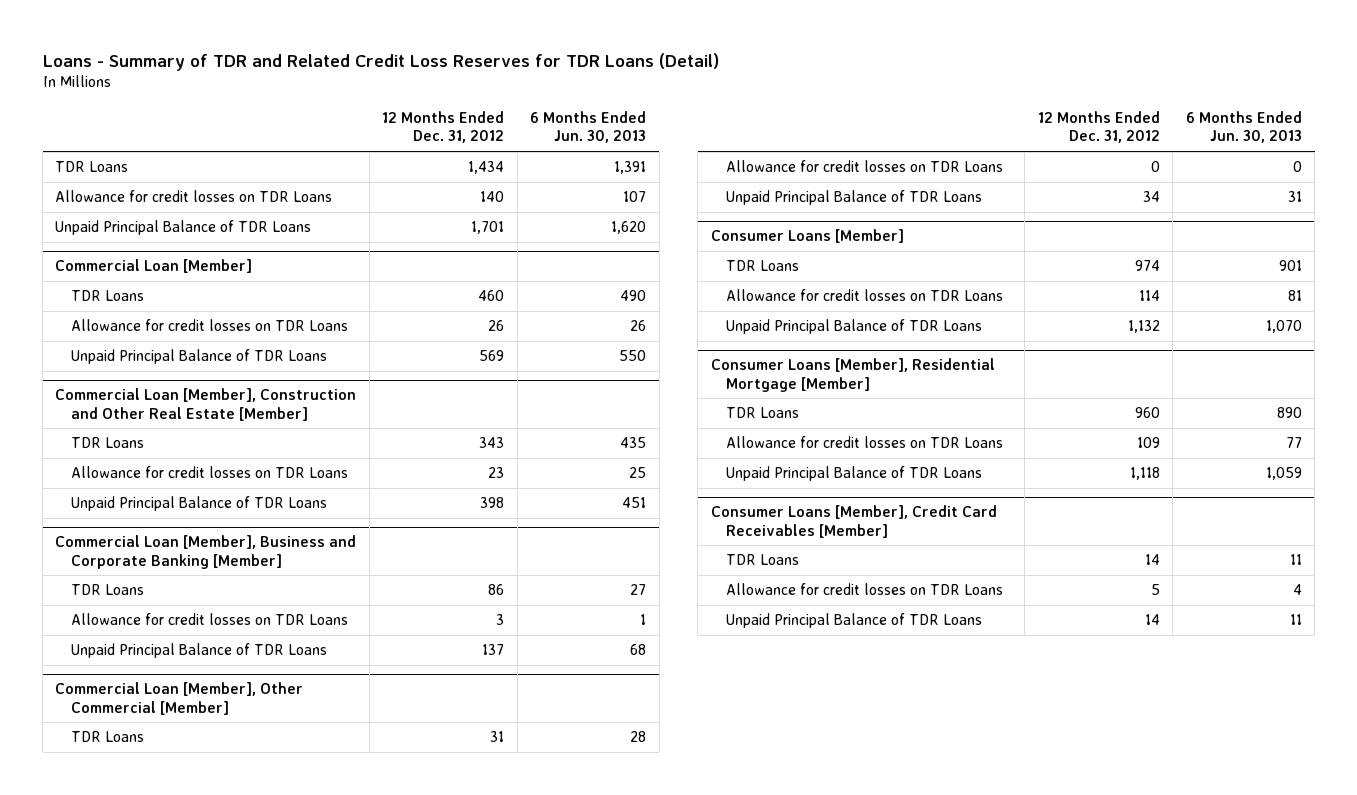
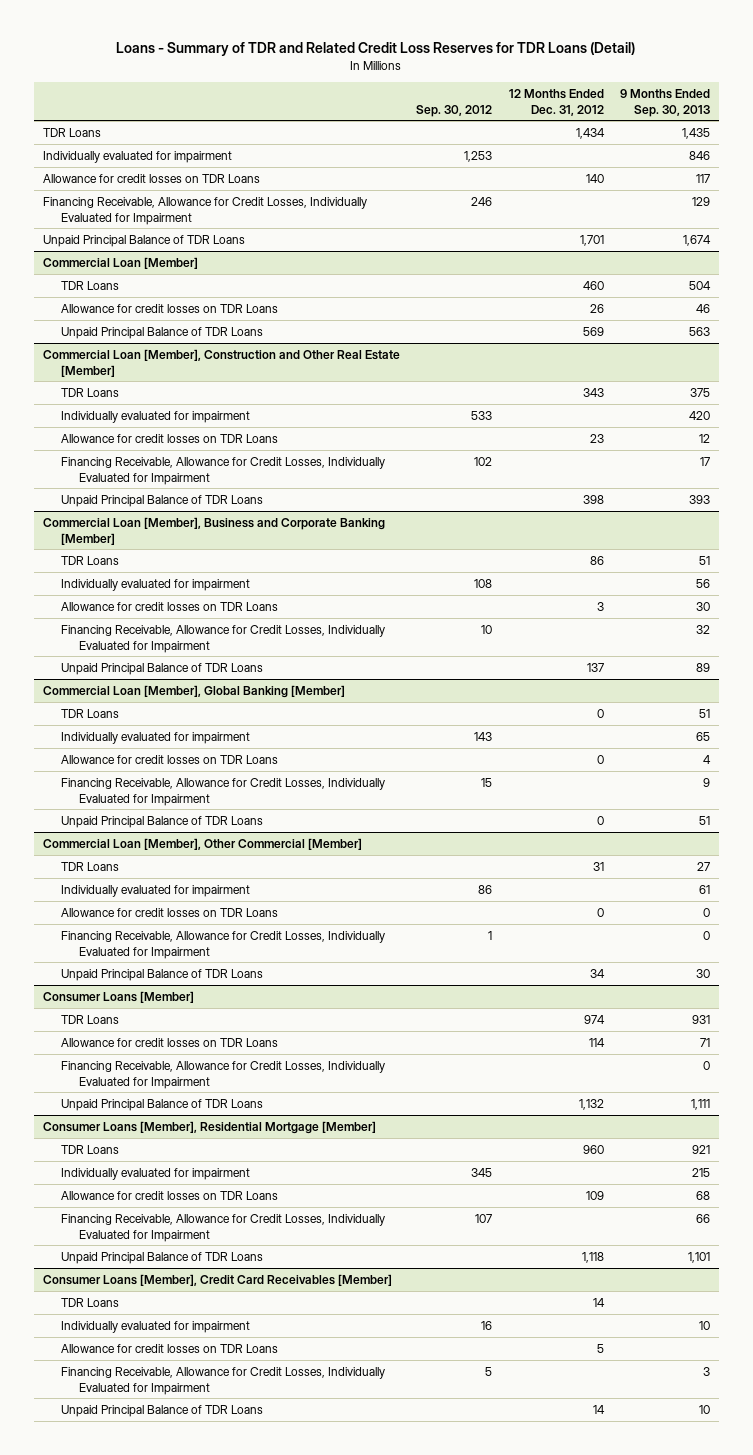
- | 12 Months Ended Dec. 31, 2012 | 6 Months Ended Jun. 30, 2013
+ | Sep. 30, 2012 | 12 Months Ended Dec. 31, 2012 | 9 Months Ended Sep. 30, 2013
+ Individually evaluated for impairment | 1,253 | | 846
+ Financing Receivable, Allowance for Credit Losses, Individually Evaluated for Impairment | 246 | | 129
@ Commercial Loan [Member], Construction and Other Real Estate [Member]
+ Individually evaluated for impairment | 533 | | 420
+ Financing Receivable, Allowance for Credit Losses, Individually Evaluated for Impairment | 102 | | 17
@ Commercial Loan [Member], Business and Corporate Banking [Member]
+ Individually evaluated for impairment | 108 | | 56
+ Financing Receivable, Allowance for Credit Losses, Individually Evaluated for Impairment | 10 | | 32
+ Commercial Loan [Member], Global Banking [Member]
+ TDR Loans | | 0 | 51
+ Individually evaluated for impairment | 143 | | 65
+ Allowance for credit losses on TDR Loans | | 0 | 4
+ Financing Receivable, Allowance for Credit Losses, Individually Evaluated for Impairment | 15 | | 9
+ Unpaid Principal Balance of TDR Loans | | 0 | 51
@ Commercial Loan [Member], Other Commercial [Member]
+ Individually evaluated for impairment | 86 | | 61
+ Financing Receivable, Allowance for Credit Losses, Individually Evaluated for Impairment | 1 | | 0
@ Consumer Loans [Member]
+ Financing Receivable, Allowance for Credit Losses, Individually Evaluated for Impairment | | | 0
@ Consumer Loans [Member], Residential Mortgage [Member]
+ Individually evaluated for impairment | 345 | | 215
+ Financing Receivable, Allowance for Credit Losses, Individually Evaluated for Impairment | 107 | | 66
@ Consumer Loans [Member], Credit Card Receivables [Member]
+ Individually evaluated for impairment | 16 | | 10
+ Financing Receivable, Allowance for Credit Losses, Individually Evaluated for Impairment | 5 | | 3

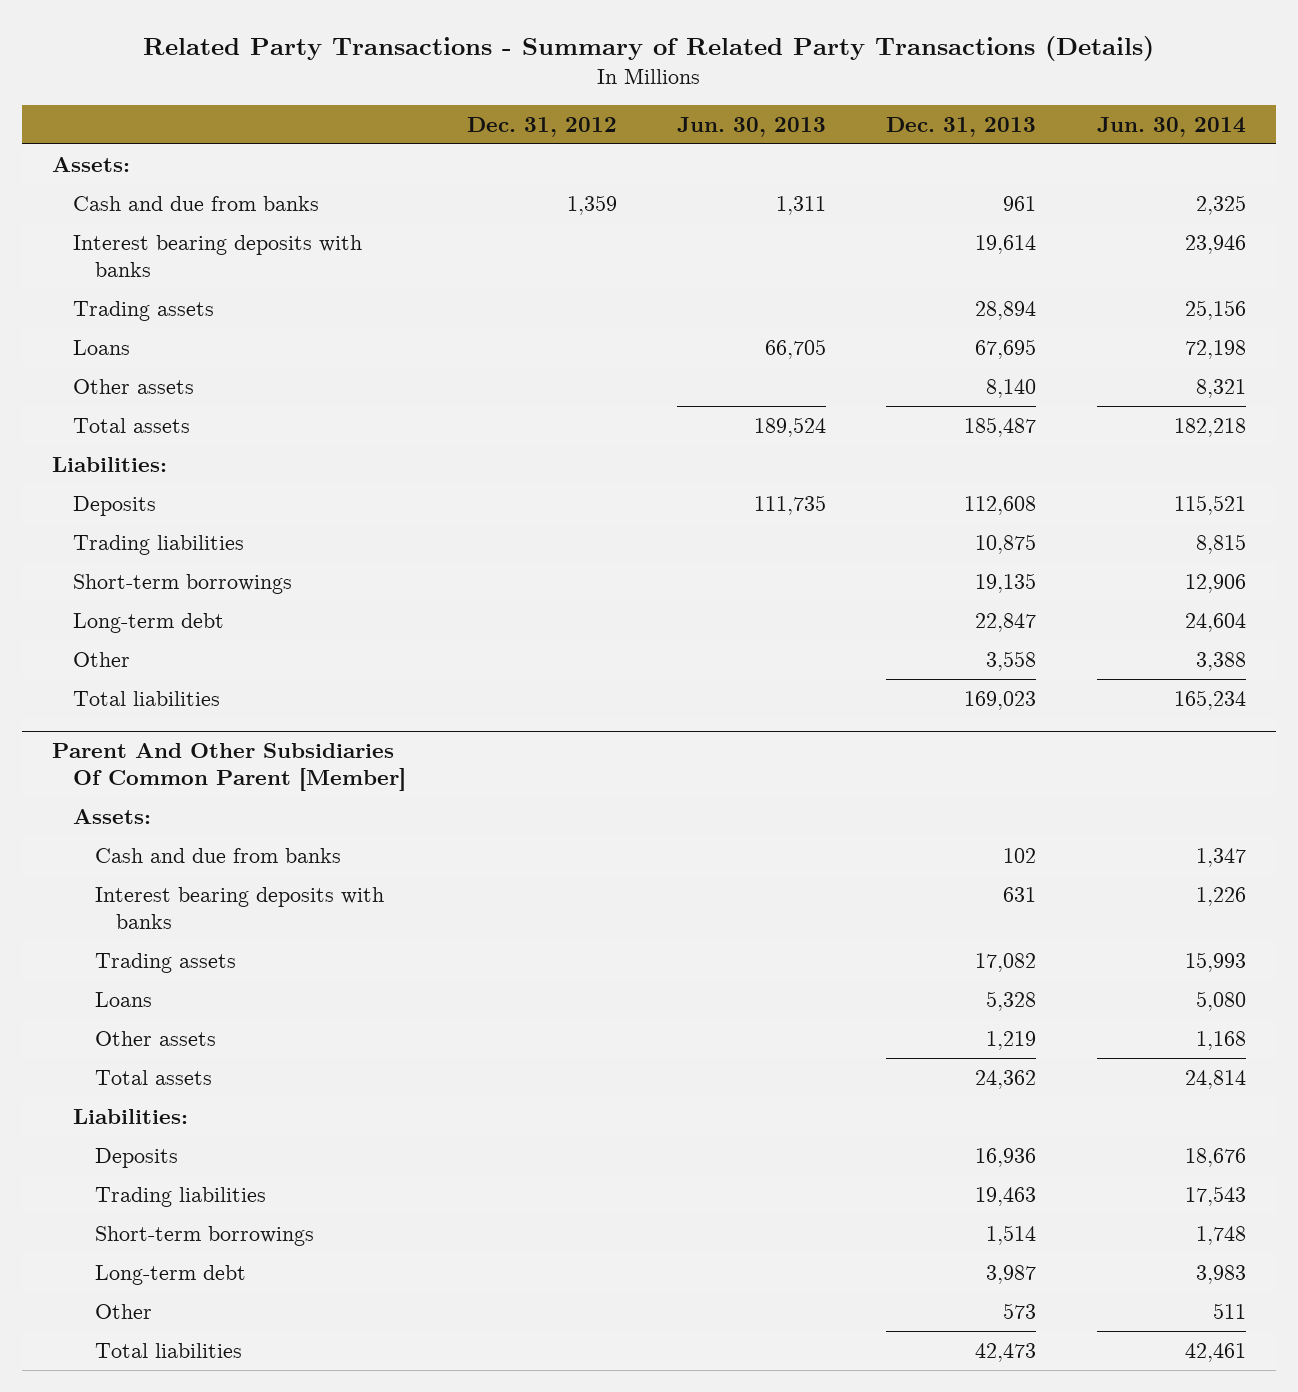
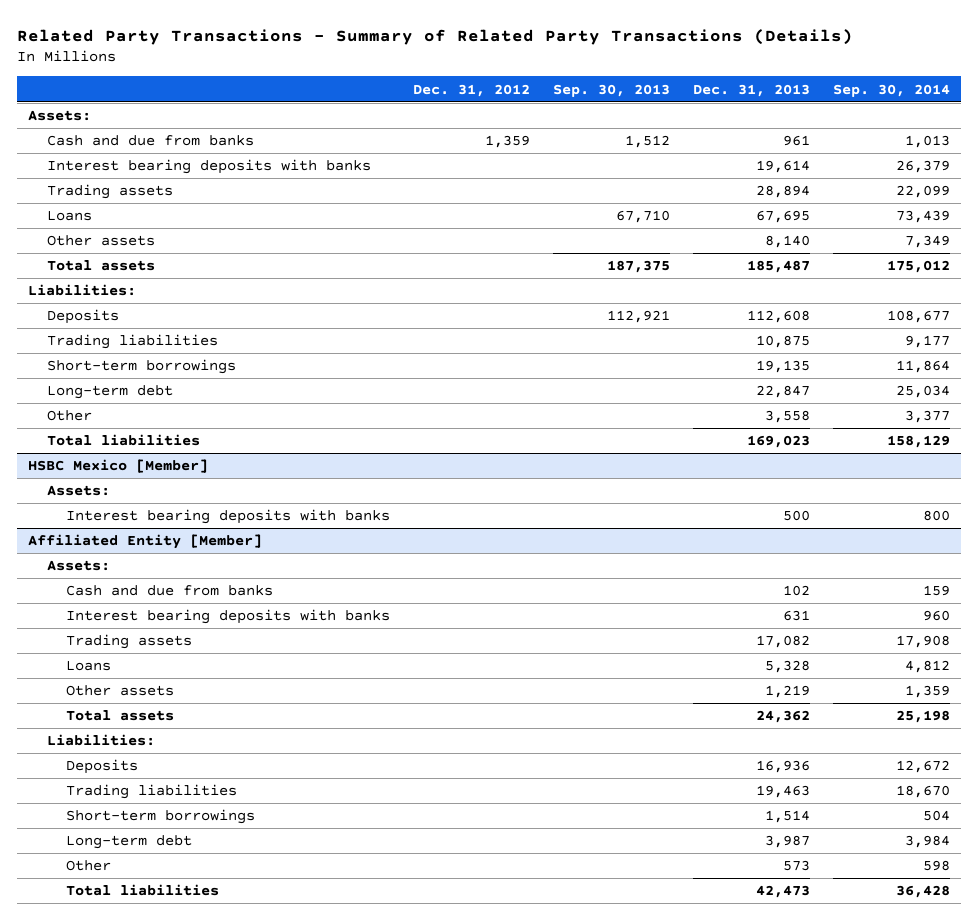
- | Dec. 31, 2012 | Jun. 30, 2013 | Dec. 31, 2013 | Jun. 30, 2014
+ | Dec. 31, 2012 | Sep. 30, 2013 | Dec. 31, 2013 | Sep. 30, 2014
- Parent And Other Subsidiaries Of Common Parent [Member]
+ HSBC Mexico [Member]
+ Interest bearing deposits with banks | | | 500 | 800
+ Affiliated Entity [Member]
+ Assets:

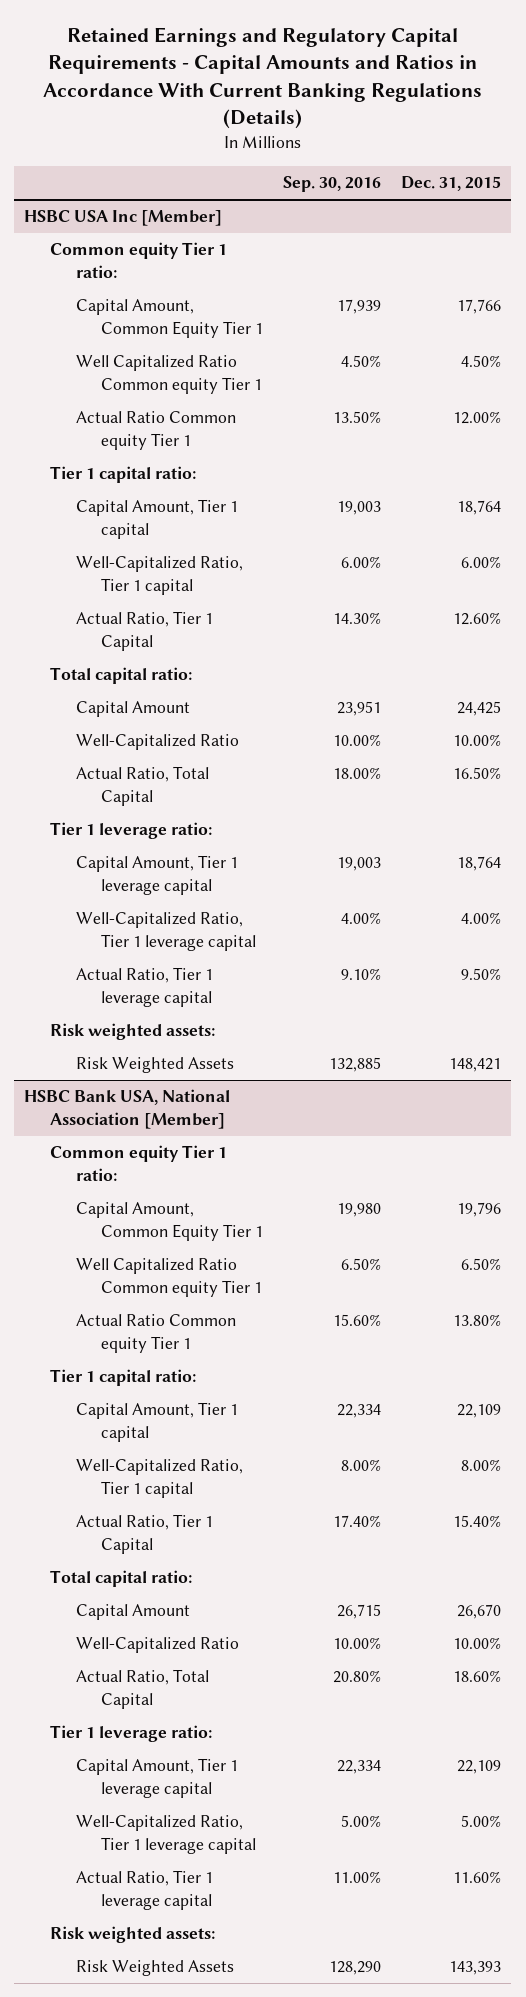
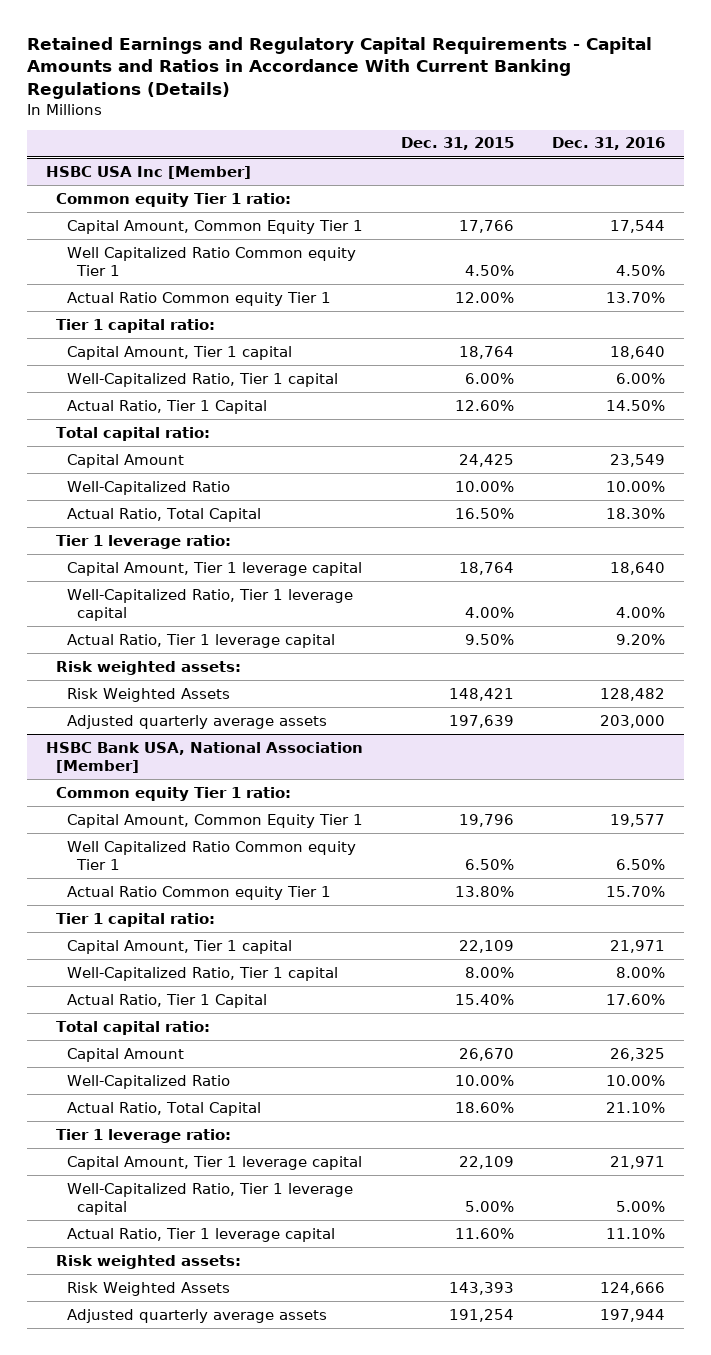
- | Sep. 30, 2016 | Dec. 31, 2015
+ | Dec. 31, 2015 | Dec. 31, 2016
@ HSBC USA Inc [Member]
+ Adjusted quarterly average assets | 197,639 | 203,000
@ HSBC Bank USA, National Association [Member]
+ Adjusted quarterly average assets | 191,254 | 197,944

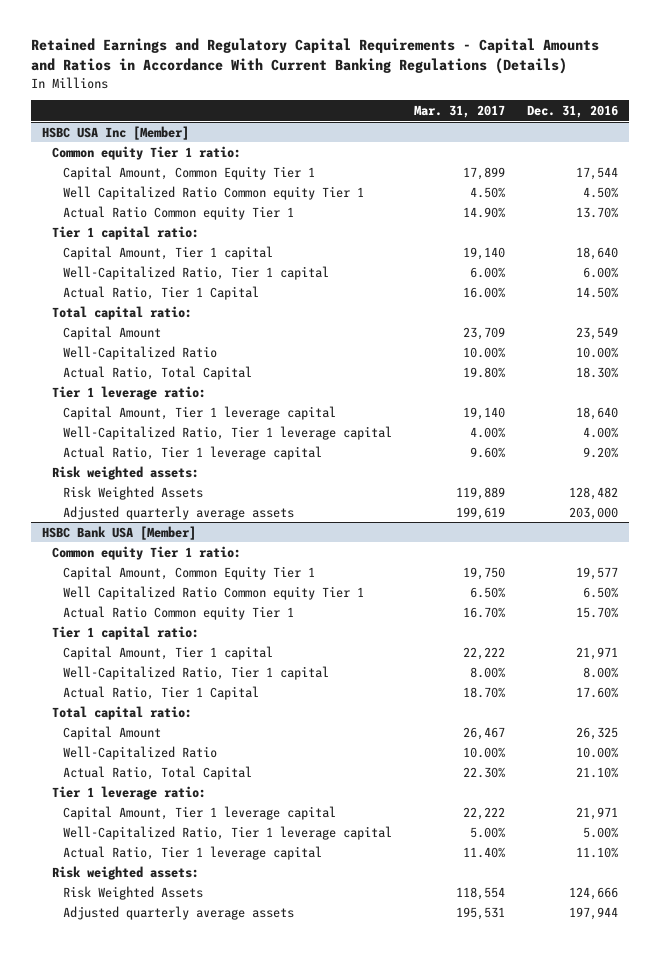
- | Dec. 31, 2015 | Dec. 31, 2016
+ | Mar. 31, 2017 | Dec. 31, 2016
- HSBC Bank USA, National Association [Member]
+ HSBC Bank USA [Member]

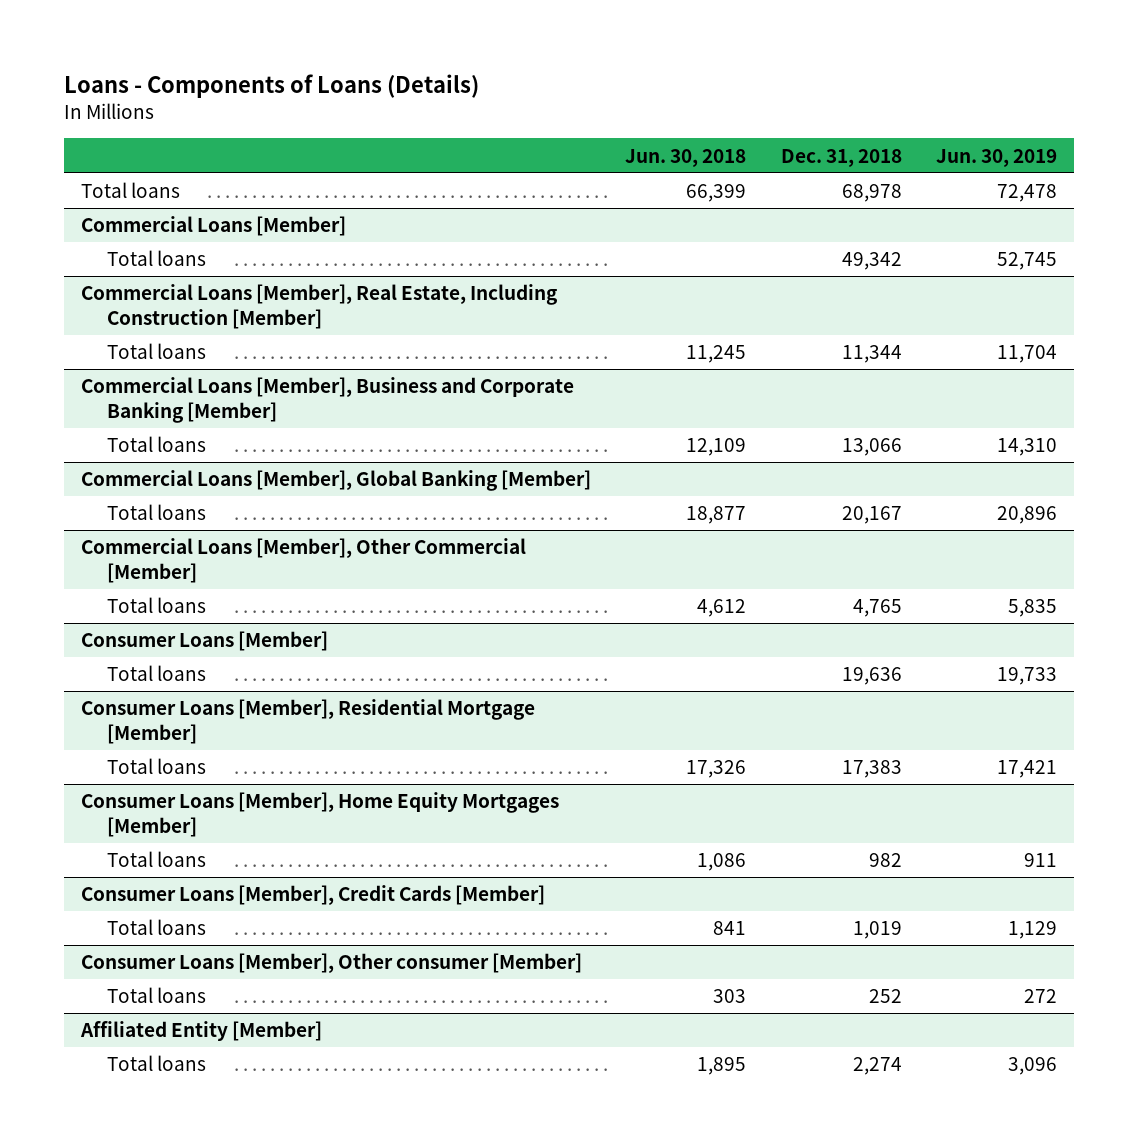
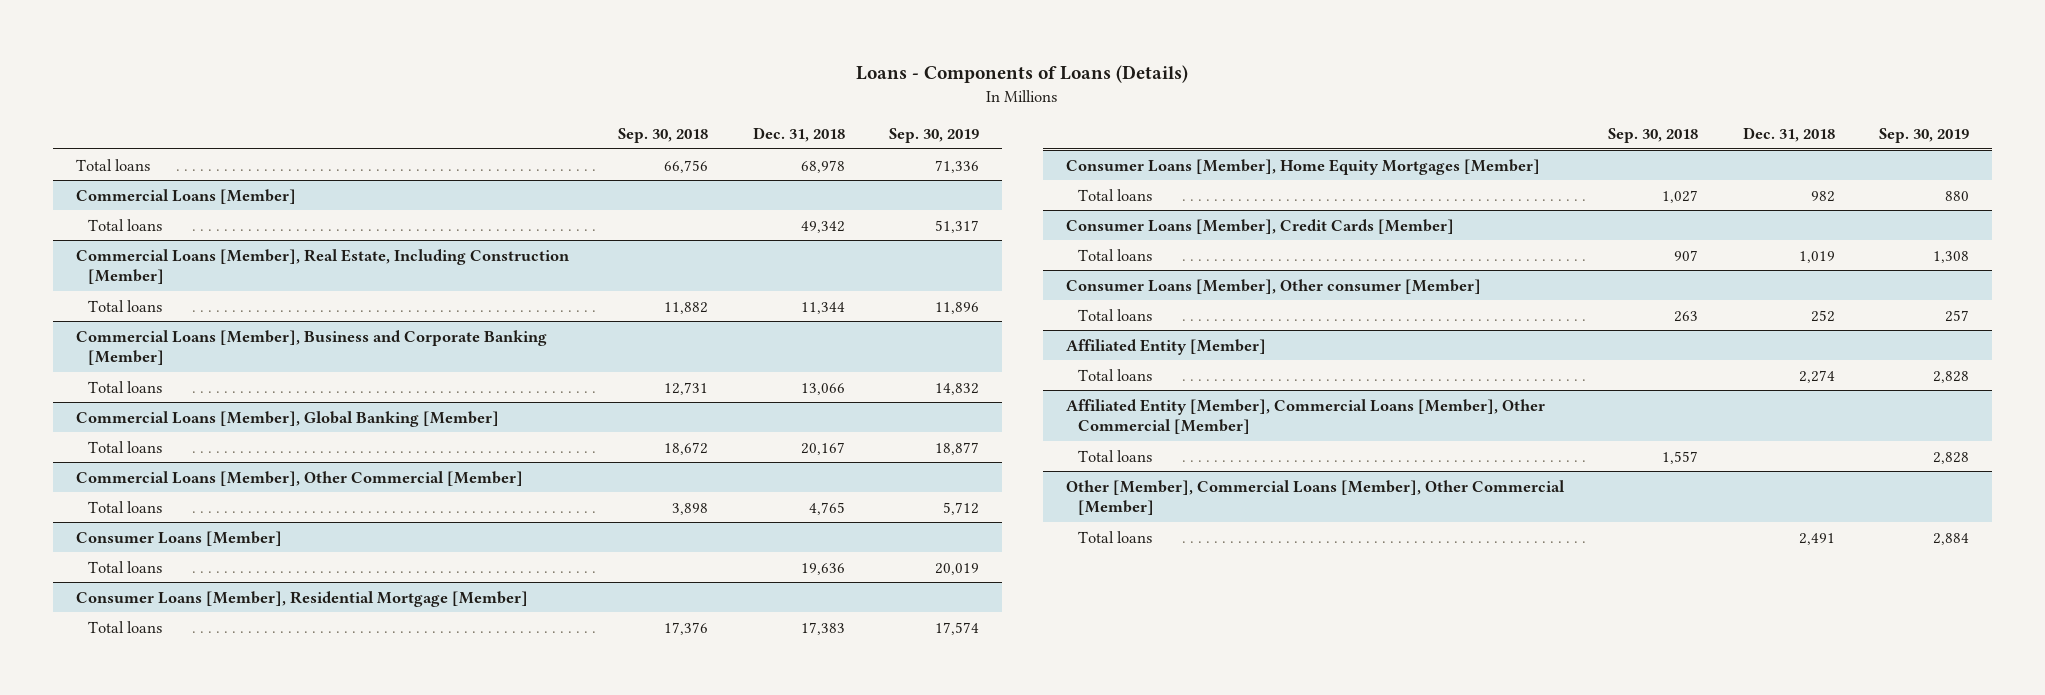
- | Jun. 30, 2018 | Dec. 31, 2018 | Jun. 30, 2019
+ | Sep. 30, 2018 | Dec. 31, 2018 | Sep. 30, 2019
+ Affiliated Entity [Member], Commercial Loans [Member], Other Commercial [Member]
+ Total loans | 1,557 | | 2,828
+ Other [Member], Commercial Loans [Member], Other Commercial [Member]
+ Total loans | | 2,491 | 2,884

